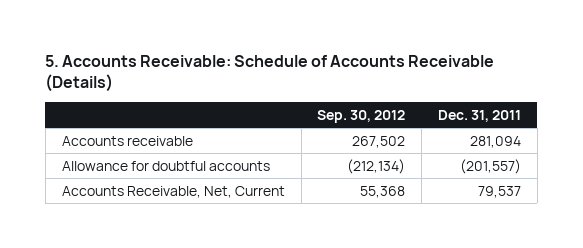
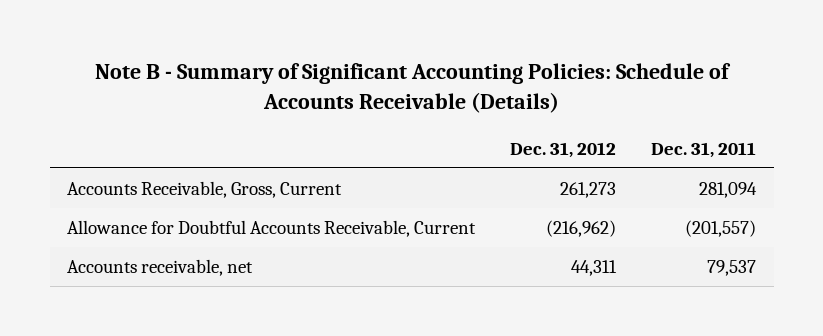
- 5. Accounts Receivable: Schedule of Accounts Receivable (Details)
+ Note B - Summary of Significant Accounting Policies: Schedule of Accounts Receivable (Details)
- | Sep. 30, 2012 | Dec. 31, 2011
+ | Dec. 31, 2012 | Dec. 31, 2011
- Accounts receivable | 267,502 | 281,094
- Allowance for doubtful accounts | (212,134) | (201,557)
- Accounts Receivable, Net, Current | 55,368 | 79,537
+ Accounts Receivable, Gross, Current | 261,273 | 281,094
+ Allowance for Doubtful Accounts Receivable, Current | (216,962) | (201,557)
+ Accounts receivable, net | 44,311 | 79,537

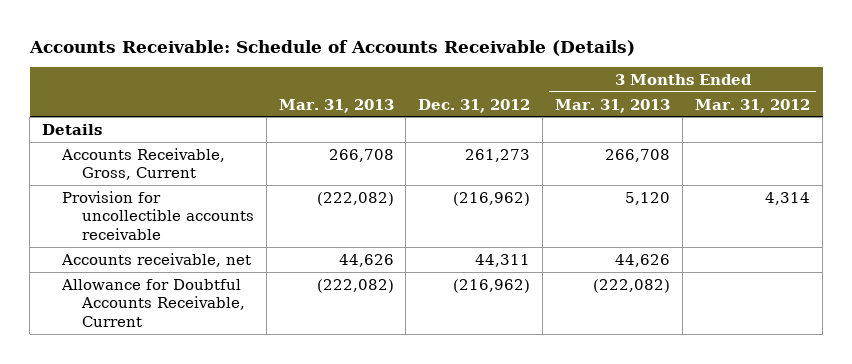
- Note B - Summary of Significant Accounting Policies: Schedule of Accounts Receivable (Details)
+ Accounts Receivable: Schedule of Accounts Receivable (Details)
- | Dec. 31, 2012 | Dec. 31, 2011
+ | Mar. 31, 2013 | Dec. 31, 2012 | 3 Months Ended Mar. 31, 2013 | 3 Months Ended Mar. 31, 2012
+ Details
+ Provision for uncollectible accounts receivable | (222,082) | (216,962) | 5,120 | 4,314
moved down: Allowance for Doubtful Accounts Receivable, Current | (222,082) | (216,962) | (222,082) |

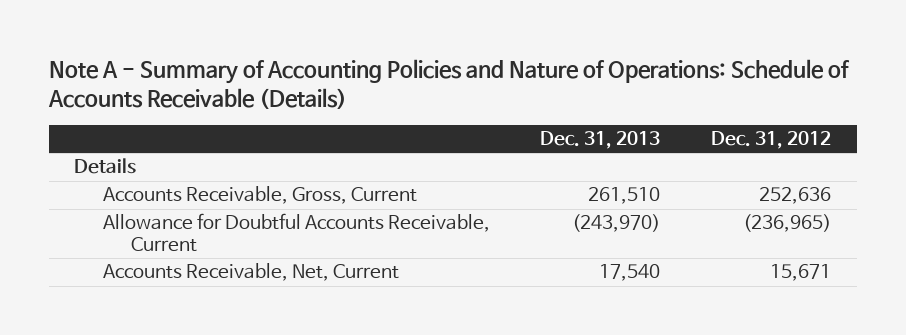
- Accounts Receivable: Schedule of Accounts Receivable (Details)
+ Note A - Summary of Accounting Policies and Nature of Operations: Schedule of Accounts Receivable (Details)
- | Mar. 31, 2013 | Dec. 31, 2012 | 3 Months Ended Mar. 31, 2013 | 3 Months Ended Mar. 31, 2012
+ | Dec. 31, 2013 | Dec. 31, 2012
- Accounts Receivable, Gross, Current | 266,708 | 261,273 | 266,708 |
- Provision for uncollectible accounts receivable | (222,082) | (216,962) | 5,120 | 4,314
- Accounts receivable, net | 44,626 | 44,311 | 44,626 |
- Allowance for Doubtful Accounts Receivable, Current | (222,082) | (216,962) | (222,082) |
+ Accounts Receivable, Gross, Current | 261,510 | 252,636
+ Allowance for Doubtful Accounts Receivable, Current | (243,970) | (236,965)
+ Accounts Receivable, Net, Current | 17,540 | 15,671

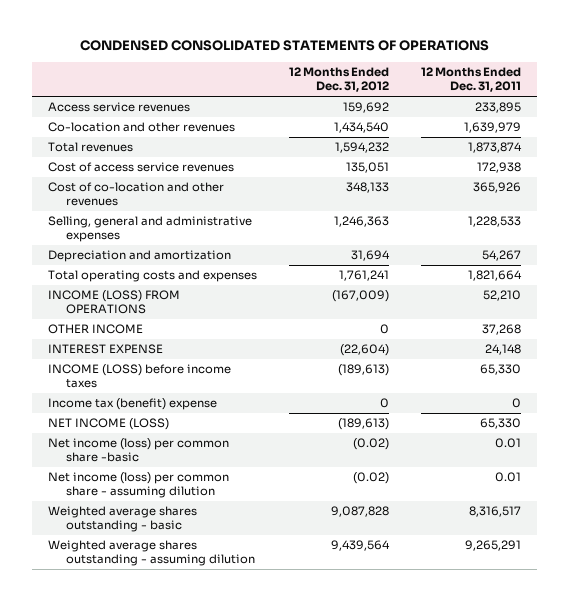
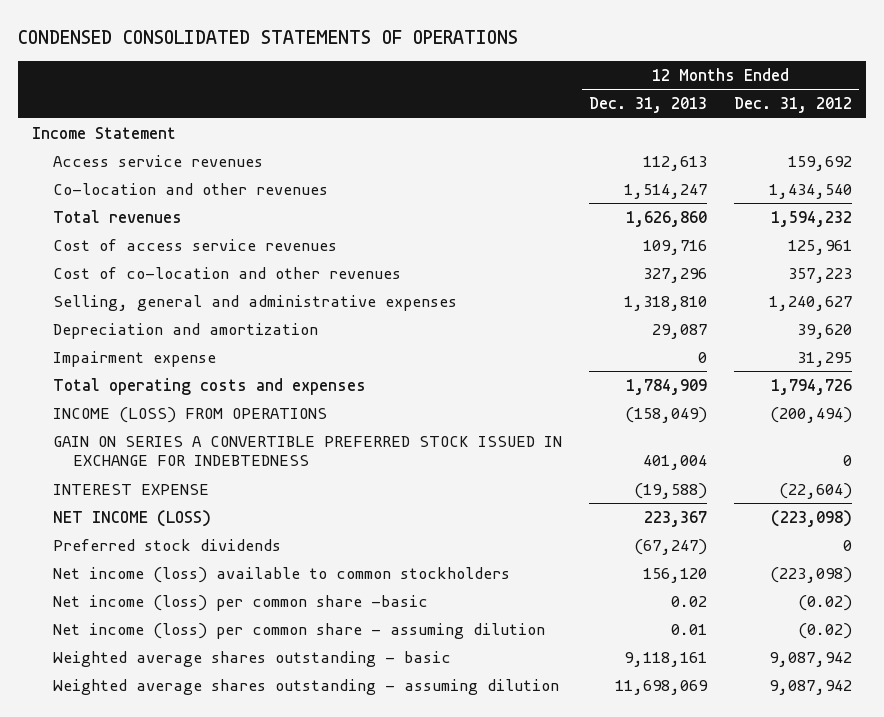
- | 12 Months Ended Dec. 31, 2012 | 12 Months Ended Dec. 31, 2011
+ | 12 Months Ended Dec. 31, 2013 | 12 Months Ended Dec. 31, 2012
+ Income Statement
- Cost of access service revenues | 135,051 | 172,938
- Cost of co-location and other revenues | 348,133 | 365,926
- Selling, general and administrative expenses | 1,246,363 | 1,228,533
- Depreciation and amortization | 31,694 | 54,267
- Total operating costs and expenses | 1,761,241 | 1,821,664
- INCOME (LOSS) FROM OPERATIONS | (167,009) | 52,210
- OTHER INCOME | 0 | 37,268
+ Cost of access service revenues | 109,716 | 125,961
+ Cost of co-location and other revenues | 327,296 | 357,223
+ Selling, general and administrative expenses | 1,318,810 | 1,240,627
+ Depreciation and amortization | 29,087 | 39,620
+ Impairment expense | 0 | 31,295
+ Total operating costs and expenses | 1,784,909 | 1,794,726
+ INCOME (LOSS) FROM OPERATIONS | (158,049) | (200,494)
+ GAIN ON SERIES A CONVERTIBLE PREFERRED STOCK ISSUED IN EXCHANGE FOR INDEBTEDNESS | 401,004 | 0
- INCOME (LOSS) before income taxes | (189,613) | 65,330
- Income tax (benefit) expense | 0 | 0
- NET INCOME (LOSS) | (189,613) | 65,330
+ NET INCOME (LOSS) | 223,367 | (223,098)
+ Preferred stock dividends | (67,247) | 0
+ Net income (loss) available to common stockholders | 156,120 | (223,098)
- Weighted average shares outstanding - basic | 9,087,828 | 8,316,517
- Weighted average shares outstanding - assuming dilution | 9,439,564 | 9,265,291
+ Weighted average shares outstanding - basic | 9,118,161 | 9,087,942
+ Weighted average shares outstanding - assuming dilution | 11,698,069 | 9,087,942

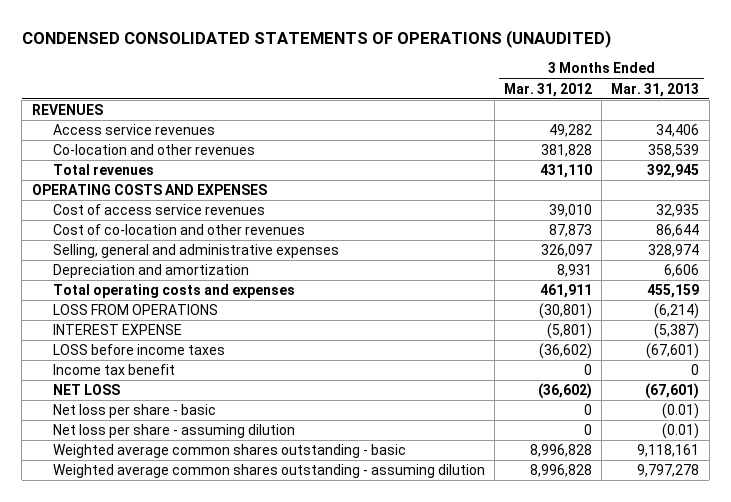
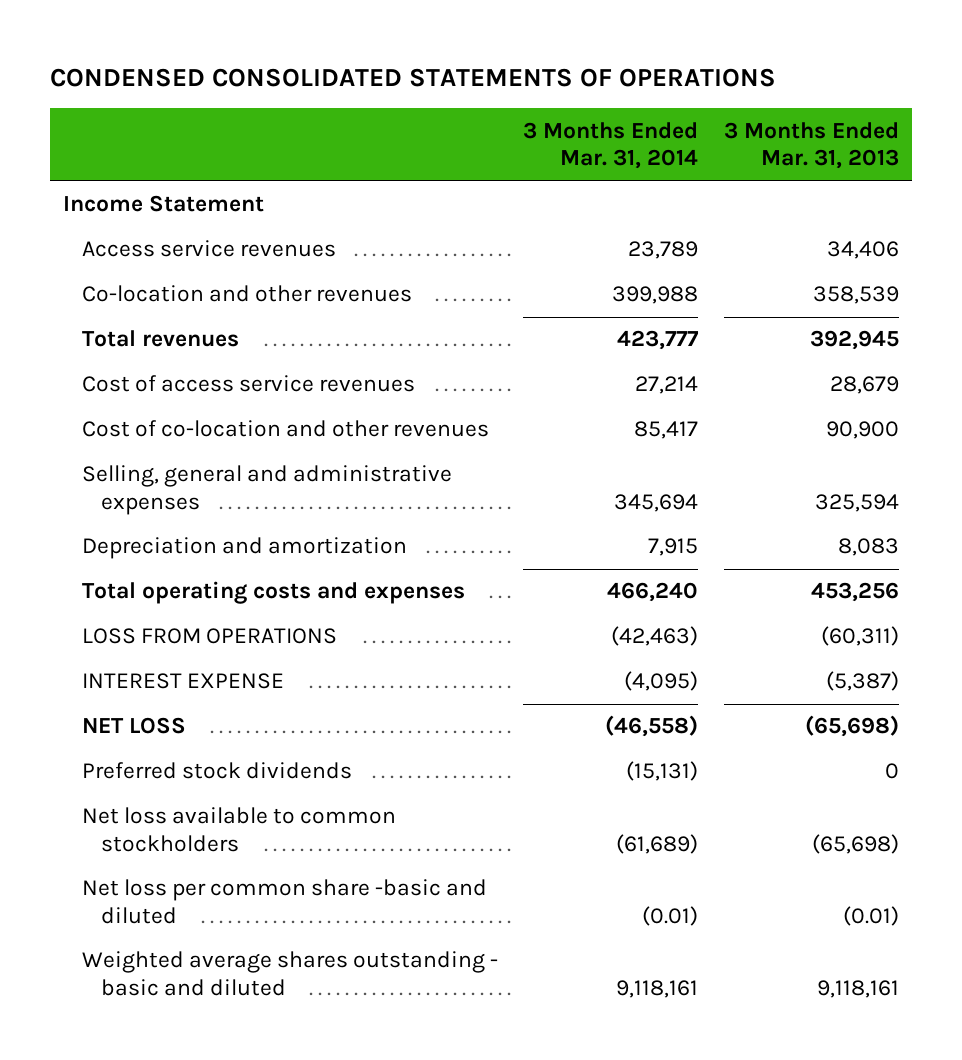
- CONDENSED CONSOLIDATED STATEMENTS OF OPERATIONS (UNAUDITED)
+ CONDENSED CONSOLIDATED STATEMENTS OF OPERATIONS
- | 3 Months Ended Mar. 31, 2012 | 3 Months Ended Mar. 31, 2013
+ | 3 Months Ended Mar. 31, 2014 | 3 Months Ended Mar. 31, 2013
- REVENUES
+ Income Statement
- OPERATING COSTS AND EXPENSES
- Cost of access service revenues | 39,010 | 32,935
- Cost of co-location and other revenues | 87,873 | 86,644
- Selling, general and administrative expenses | 326,097 | 328,974
- Depreciation and amortization | 8,931 | 6,606
- Total operating costs and expenses | 461,911 | 455,159
- LOSS FROM OPERATIONS | (30,801) | (6,214)
+ Cost of access service revenues | 27,214 | 28,679
+ Cost of co-location and other revenues | 85,417 | 90,900
+ Selling, general and administrative expenses | 345,694 | 325,594
+ Depreciation and amortization | 7,915 | 8,083
+ Total operating costs and expenses | 466,240 | 453,256
+ LOSS FROM OPERATIONS | (42,463) | (60,311)
- LOSS before income taxes | (36,602) | (67,601)
- Income tax benefit | 0 | 0
- NET LOSS | (36,602) | (67,601)
- Net loss per share - basic | 0 | (0.01)
- Net loss per share - assuming dilution | 0 | (0.01)
- Weighted average common shares outstanding - basic | 8,996,828 | 9,118,161
- Weighted average common shares outstanding - assuming dilution | 8,996,828 | 9,797,278
+ NET LOSS | (46,558) | (65,698)
+ Preferred stock dividends | (15,131) | 0
+ Net loss available to common stockholders | (61,689) | (65,698)
+ Net loss per common share -basic and diluted | (0.01) | (0.01)
+ Weighted average shares outstanding - basic and diluted | 9,118,161 | 9,118,161

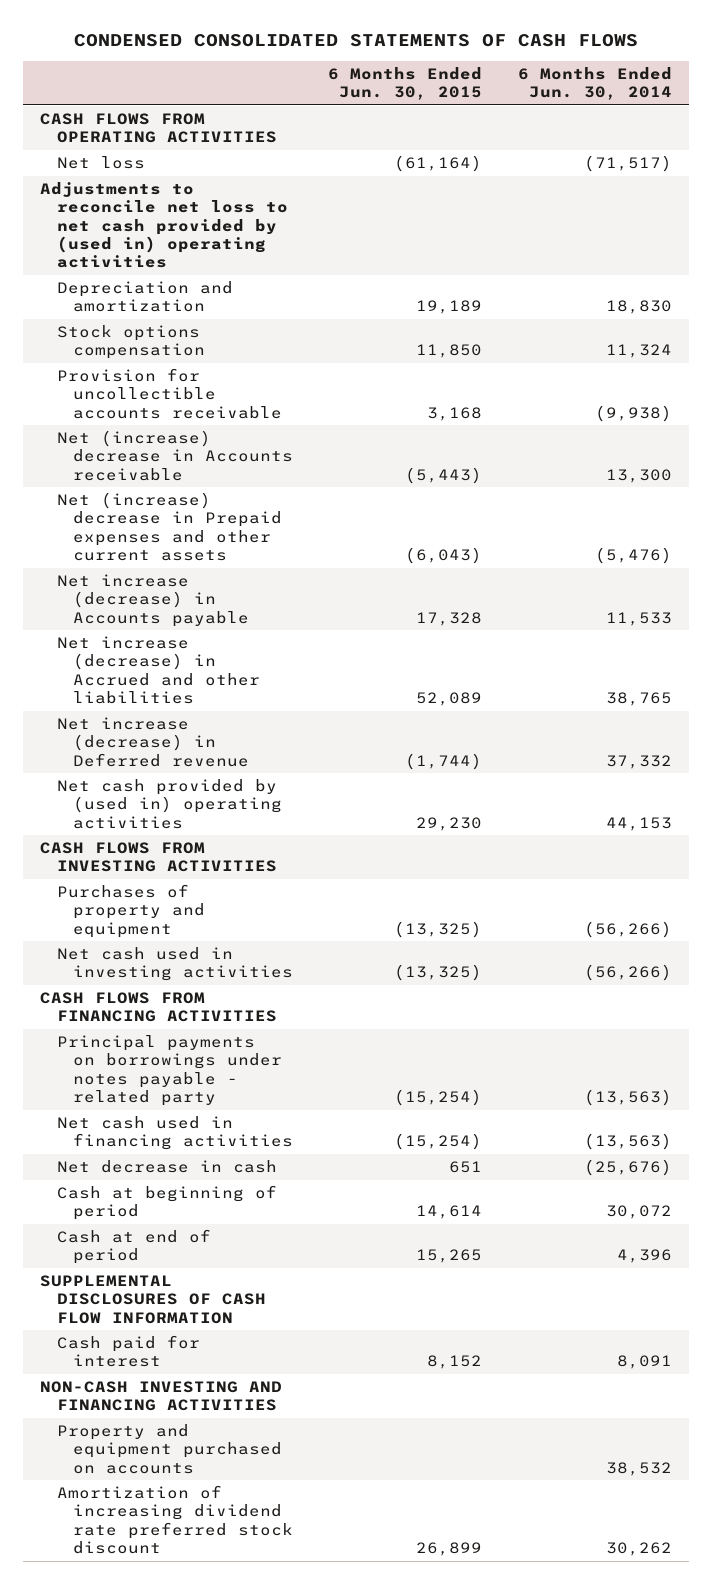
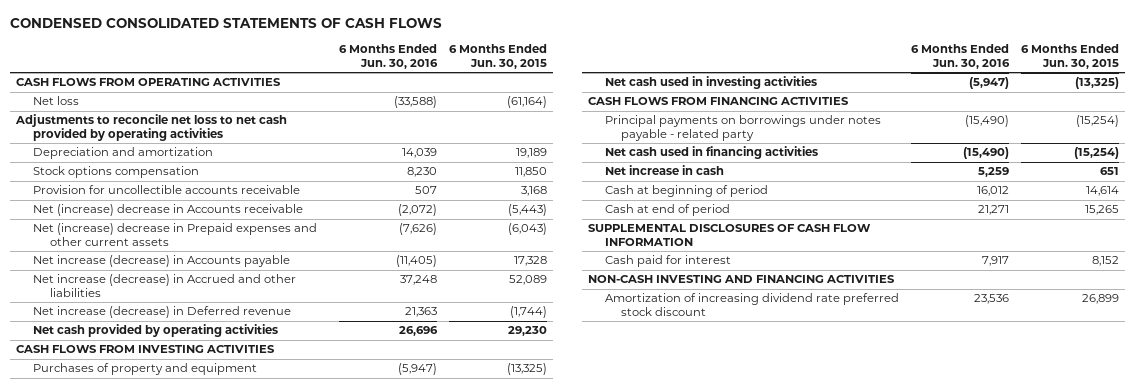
- | 6 Months Ended Jun. 30, 2015 | 6 Months Ended Jun. 30, 2014
+ | 6 Months Ended Jun. 30, 2016 | 6 Months Ended Jun. 30, 2015
- Adjustments to reconcile net loss to net cash provided by (used in) operating activities
+ Adjustments to reconcile net loss to net cash provided by operating activities
- Net cash provided by (used in) operating activities | 29,230 | 44,153
+ Net cash provided by operating activities | 26,696 | 29,230
- Net decrease in cash | 651 | (25,676)
+ Net increase in cash | 5,259 | 651
- Property and equipment purchased on accounts | | 38,532

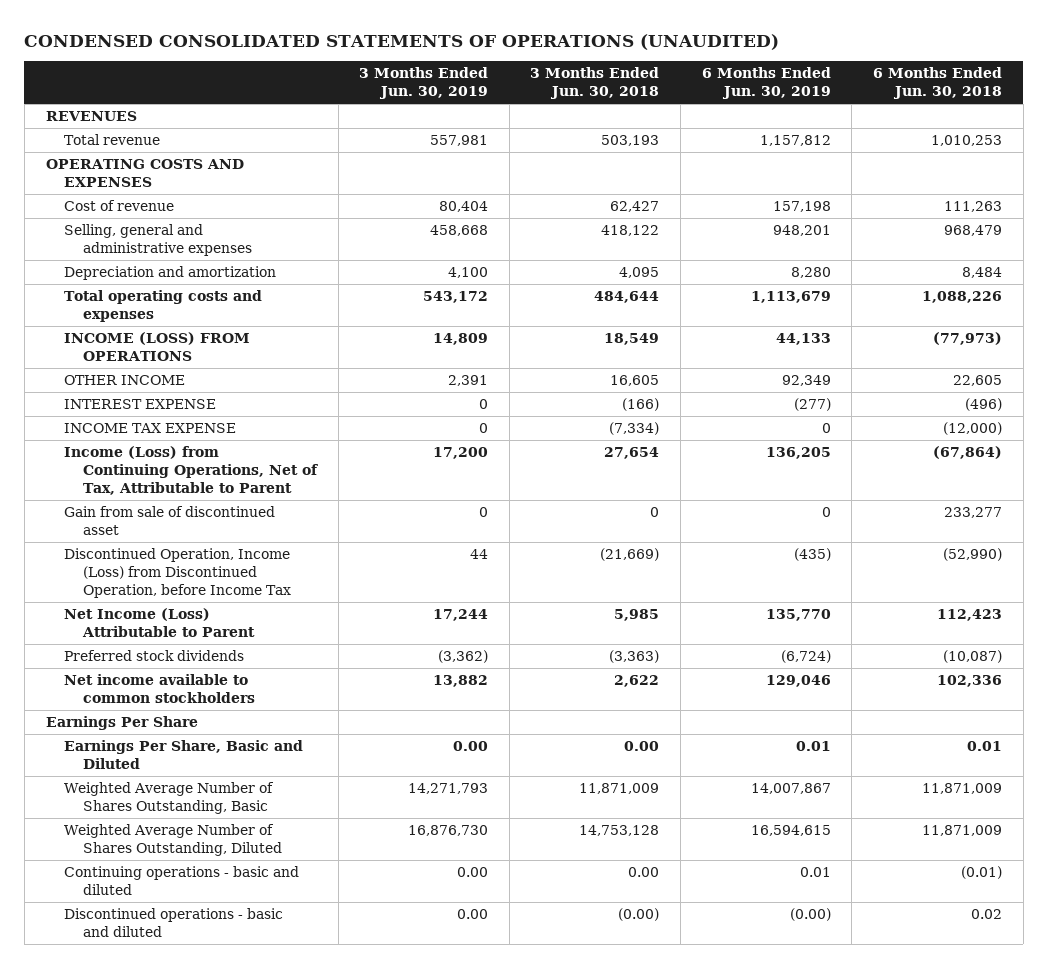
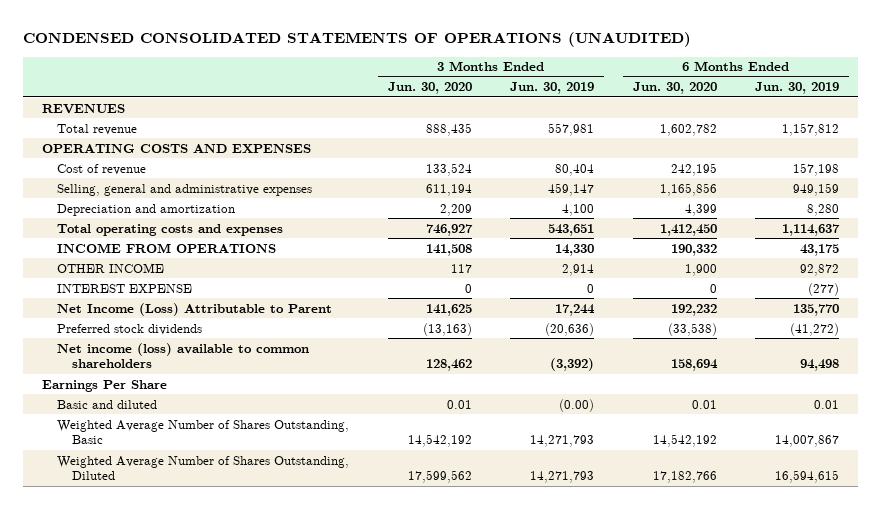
- | 3 Months Ended Jun. 30, 2019 | 3 Months Ended Jun. 30, 2018 | 6 Months Ended Jun. 30, 2019 | 6 Months Ended Jun. 30, 2018
+ | 3 Months Ended Jun. 30, 2020 | 3 Months Ended Jun. 30, 2019 | 6 Months Ended Jun. 30, 2020 | 6 Months Ended Jun. 30, 2019
- Selling, general and administrative expenses | 458,668 | 418,122 | 948,201 | 968,479
+ Selling, general and administrative expenses | 611,194 | 459,147 | 1,165,856 | 949,159
- Total operating costs and expenses | 543,172 | 484,644 | 1,113,679 | 1,088,226
- INCOME (LOSS) FROM OPERATIONS | 14,809 | 18,549 | 44,133 | (77,973)
- OTHER INCOME | 2,391 | 16,605 | 92,349 | 22,605
+ Total operating costs and expenses | 746,927 | 543,651 | 1,412,450 | 1,114,637
+ INCOME FROM OPERATIONS | 141,508 | 14,330 | 190,332 | 43,175
+ OTHER INCOME | 117 | 2,914 | 1,900 | 92,872
- INCOME TAX EXPENSE | 0 | (7,334) | 0 | (12,000)
- Income (Loss) from Continuing Operations, Net of Tax, Attributable to Parent | 17,200 | 27,654 | 136,205 | (67,864)
- Gain from sale of discontinued asset | 0 | 0 | 0 | 233,277
- Discontinued Operation, Income (Loss) from Discontinued Operation, before Income Tax | 44 | (21,669) | (435) | (52,990)
- Preferred stock dividends | (3,362) | (3,363) | (6,724) | (10,087)
- Net income available to common stockholders | 13,882 | 2,622 | 129,046 | 102,336
+ Preferred stock dividends | (13,163) | (20,636) | (33,538) | (41,272)
+ Net income (loss) available to common shareholders | 128,462 | (3,392) | 158,694 | 94,498
- Earnings Per Share, Basic and Diluted | 0.00 | 0.00 | 0.01 | 0.01
+ Basic and diluted | 0.01 | (0.00) | 0.01 | 0.01
- Weighted Average Number of Shares Outstanding, Diluted | 16,876,730 | 14,753,128 | 16,594,615 | 11,871,009
- Continuing operations - basic and diluted | 0.00 | 0.00 | 0.01 | (0.01)
- Discontinued operations - basic and diluted | 0.00 | (0.00) | (0.00) | 0.02
+ Weighted Average Number of Shares Outstanding, Diluted | 17,599,562 | 14,271,793 | 17,182,766 | 16,594,615

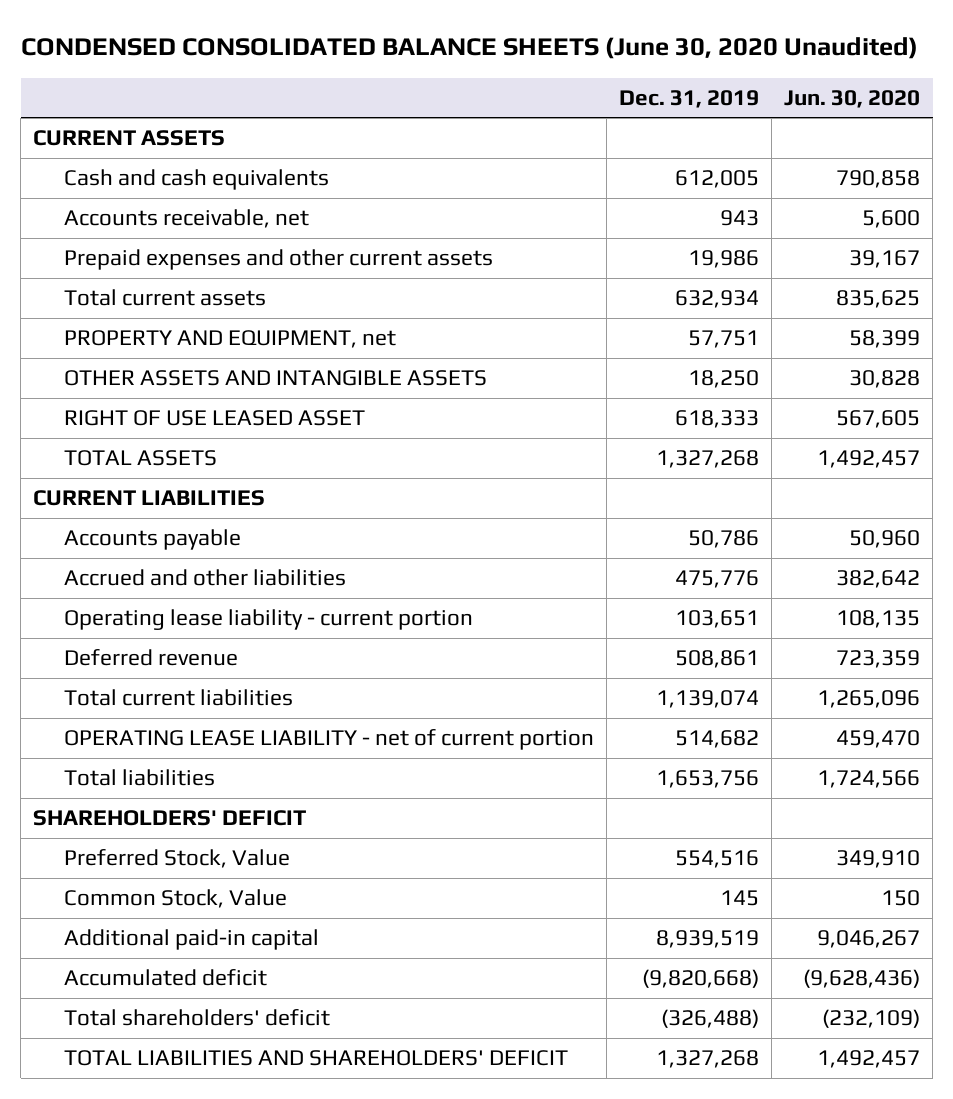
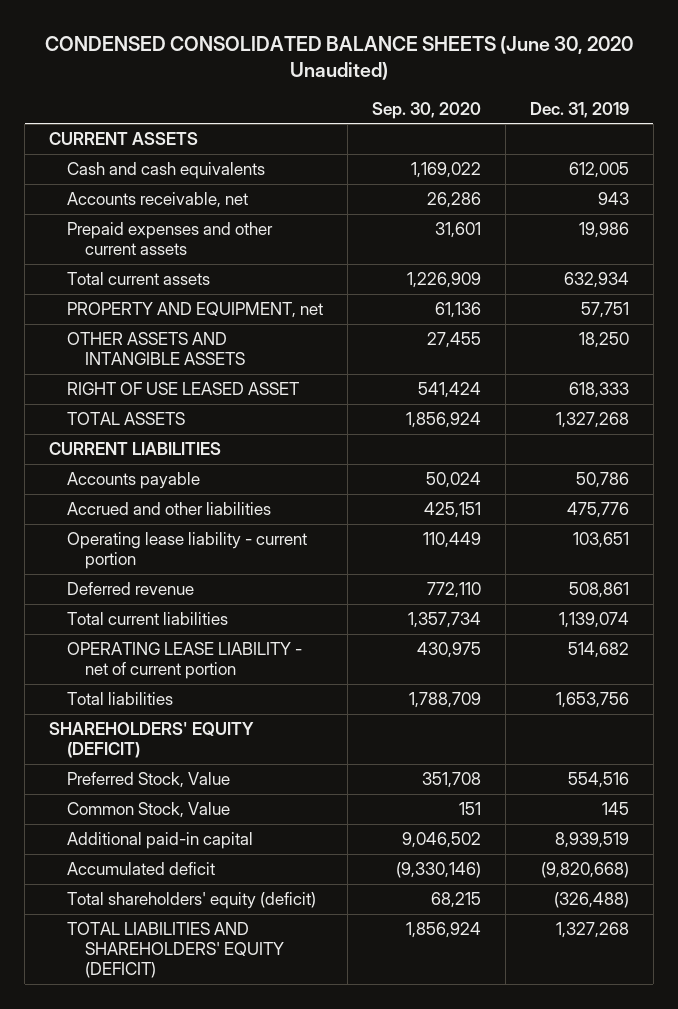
- | Dec. 31, 2019 | Jun. 30, 2020
+ | Sep. 30, 2020 | Dec. 31, 2019
- SHAREHOLDERS' DEFICIT
+ SHAREHOLDERS' EQUITY (DEFICIT)
- Total shareholders' deficit | (326,488) | (232,109)
- TOTAL LIABILITIES AND SHAREHOLDERS' DEFICIT | 1,327,268 | 1,492,457
+ Total shareholders' equity (deficit) | 68,215 | (326,488)
+ TOTAL LIABILITIES AND SHAREHOLDERS' EQUITY (DEFICIT) | 1,856,924 | 1,327,268

